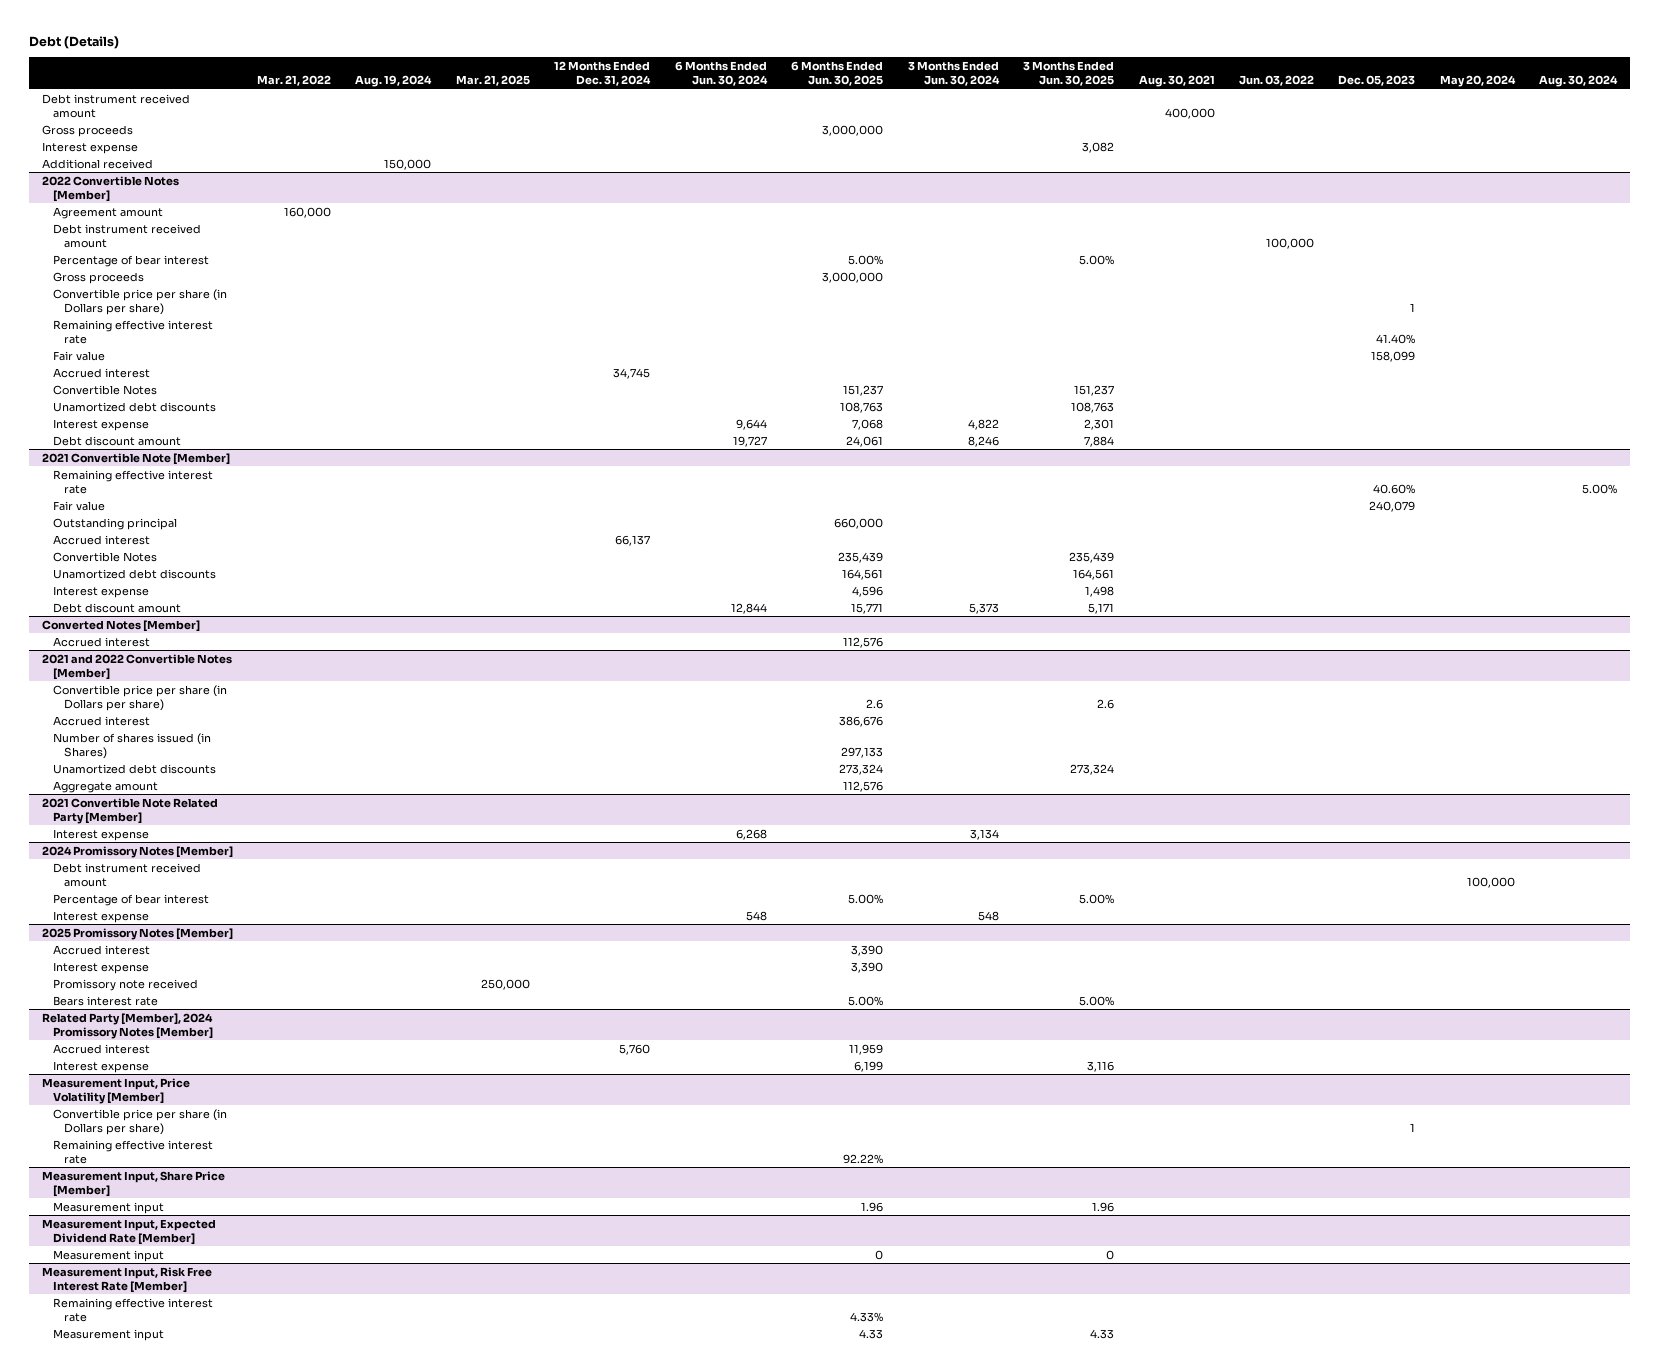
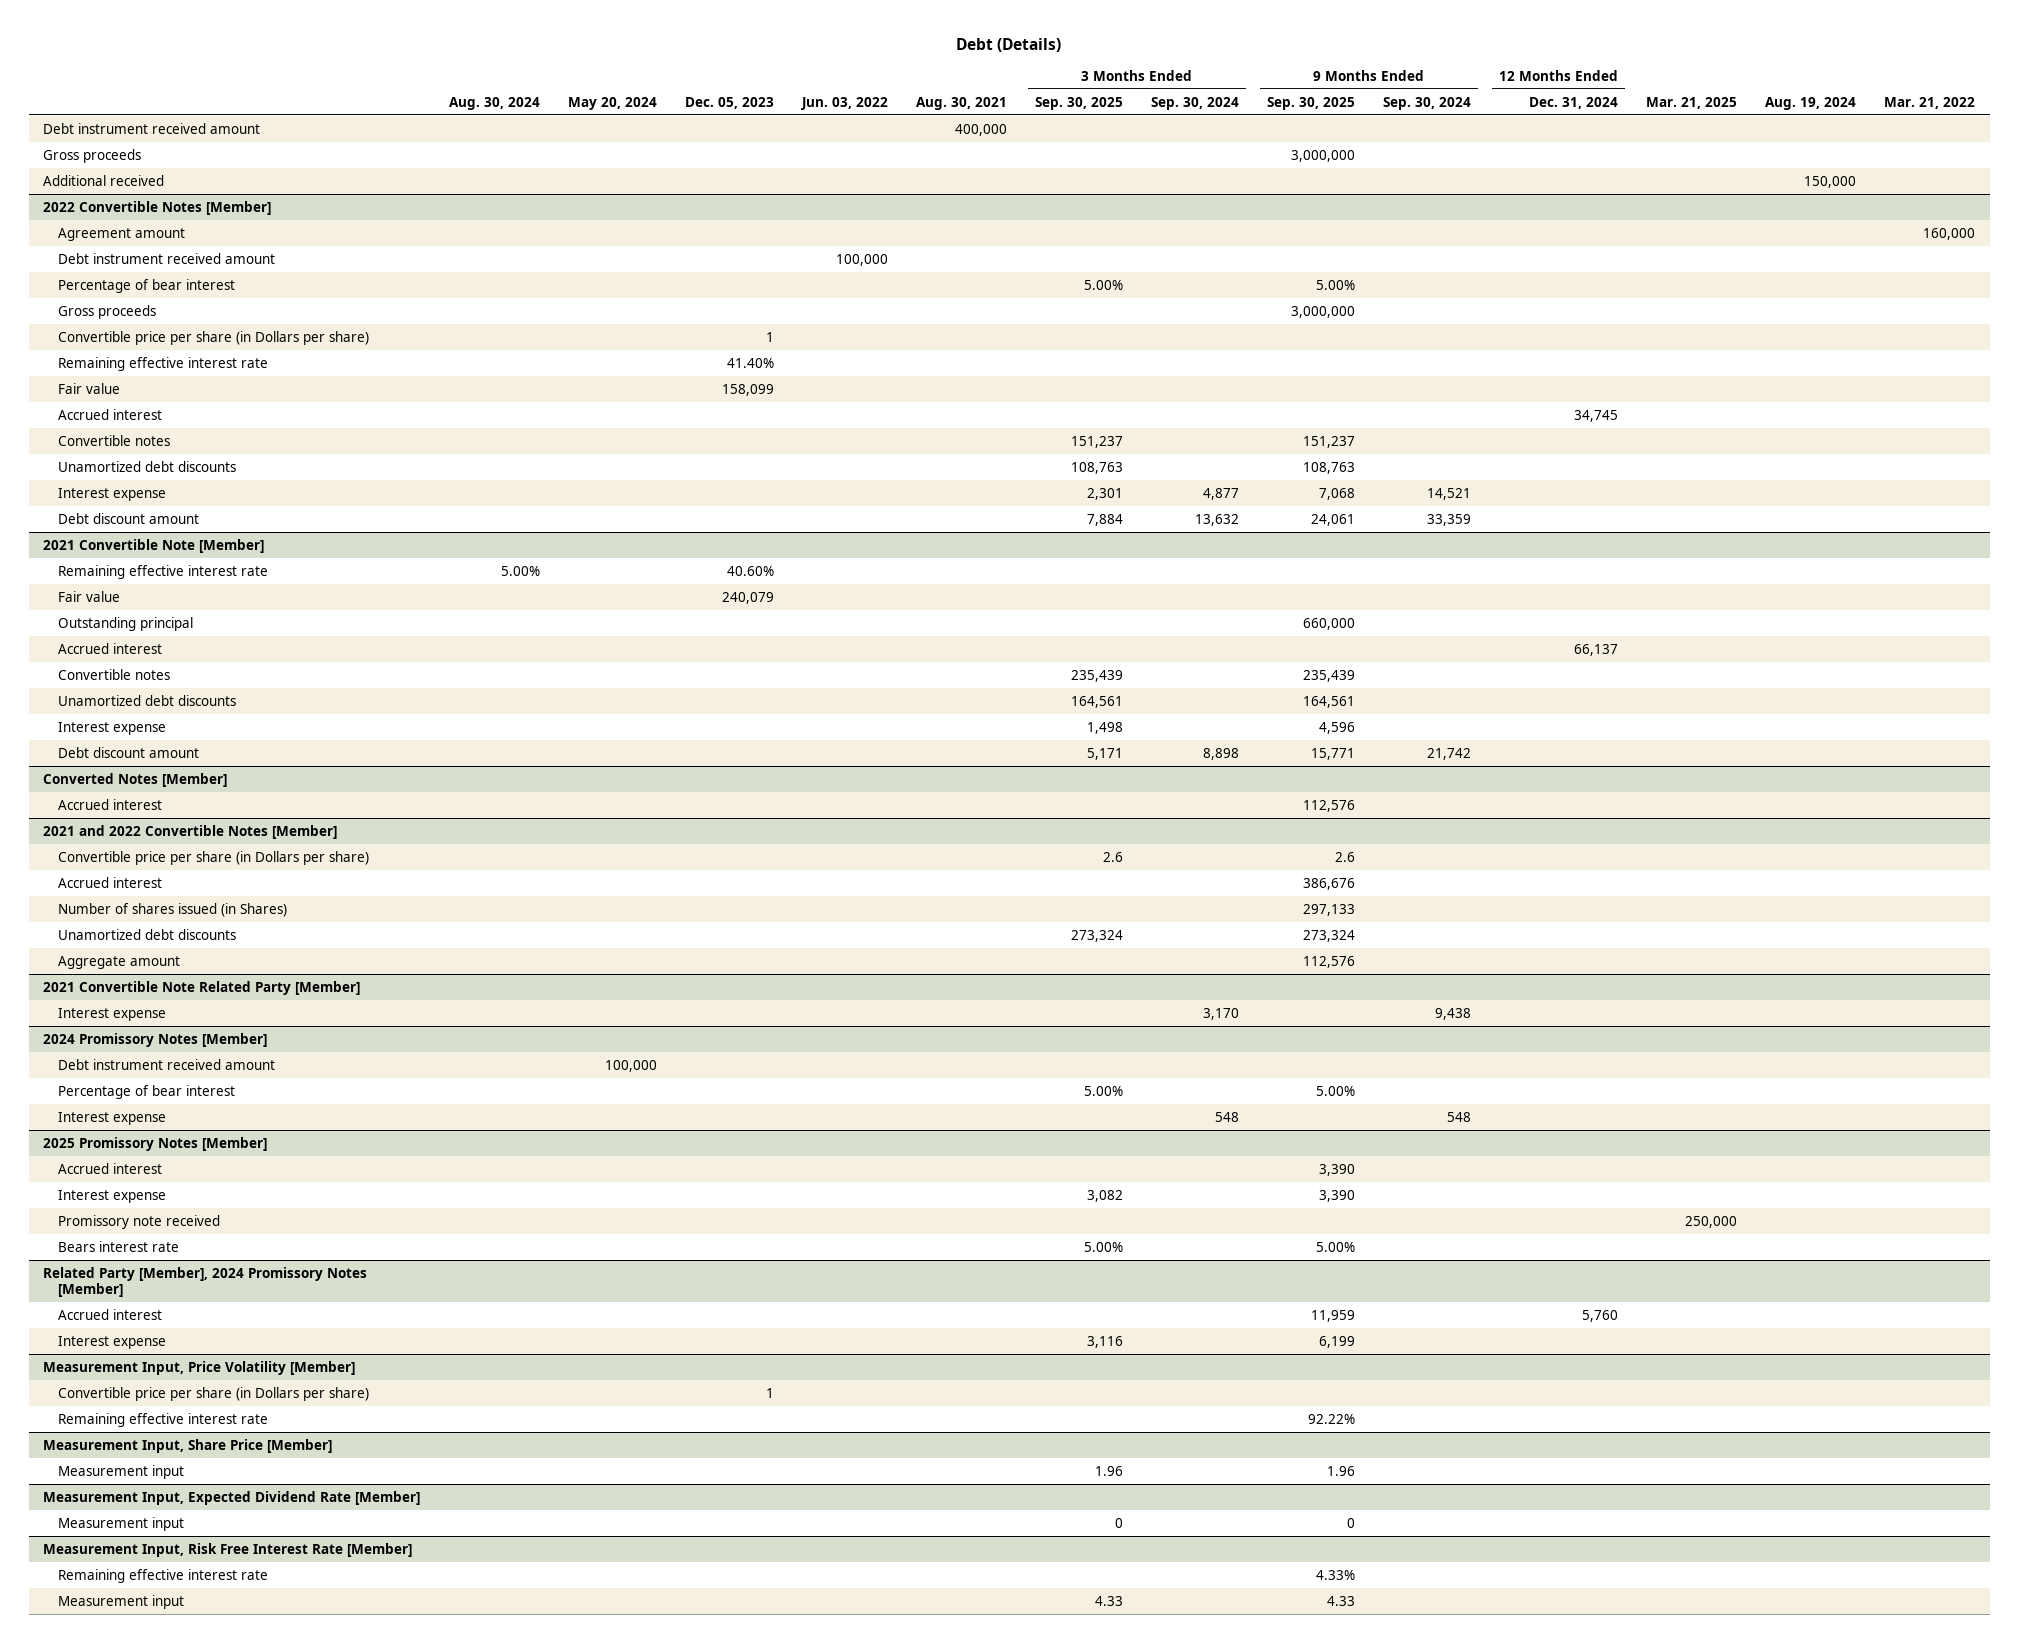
- | Mar. 21, 2022 | Aug. 19, 2024 | Mar. 21, 2025 | 12 Months Ended Dec. 31, 2024 | 6 Months Ended Jun. 30, 2024 | 6 Months Ended Jun. 30, 2025 | 3 Months Ended Jun. 30, 2024 | 3 Months Ended Jun. 30, 2025 | Aug. 30, 2021 | Jun. 03, 2022 | Dec. 05, 2023 | May 20, 2024 | Aug. 30, 2024
+ | Aug. 30, 2024 | May 20, 2024 | Dec. 05, 2023 | Jun. 03, 2022 | Aug. 30, 2021 | 3 Months Ended Sep. 30, 2025 | 3 Months Ended Sep. 30, 2024 | 9 Months Ended Sep. 30, 2025 | 9 Months Ended Sep. 30, 2024 | 12 Months Ended Dec. 31, 2024 | Mar. 21, 2025 | Aug. 19, 2024 | Mar. 21, 2022
- Interest expense | | | | | | | | 3,082 | | | | |
@ 2022 Convertible Notes [Member]
- Convertible Notes | | | | | | 151,237 | | 151,237 | | | | |
+ Convertible notes | | | | | | 151,237 | | 151,237 | | | | |
@ 2021 Convertible Note [Member]
- Convertible Notes | | | | | | 235,439 | | 235,439 | | | | |
+ Convertible notes | | | | | | 235,439 | | 235,439 | | | | |

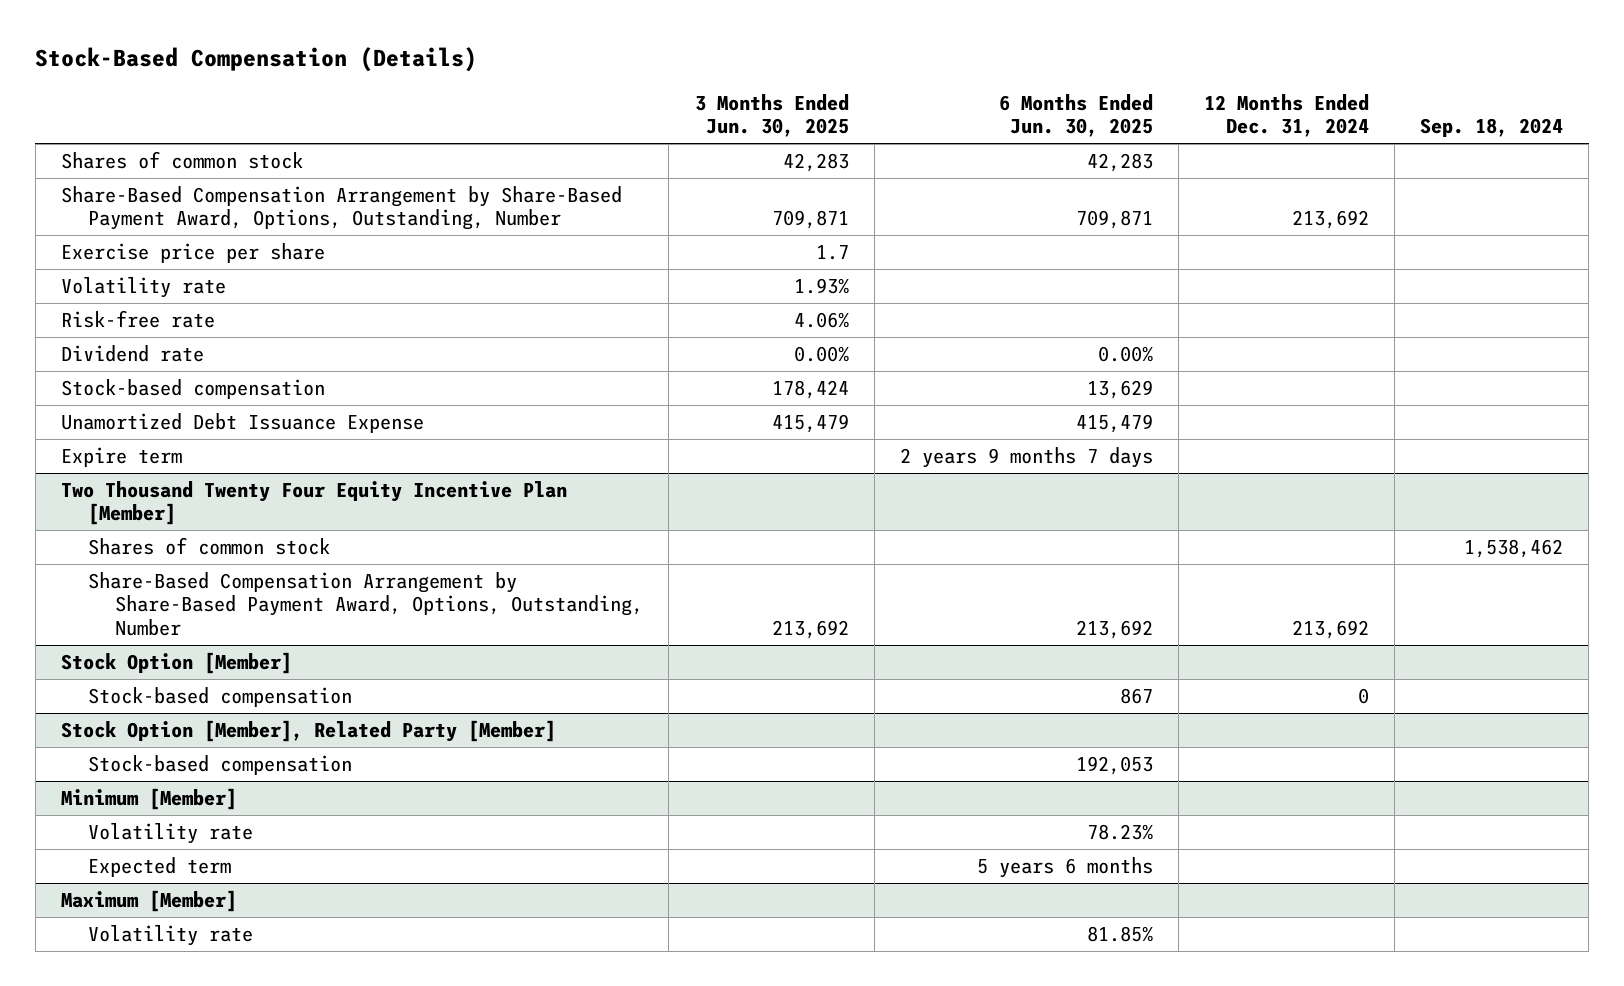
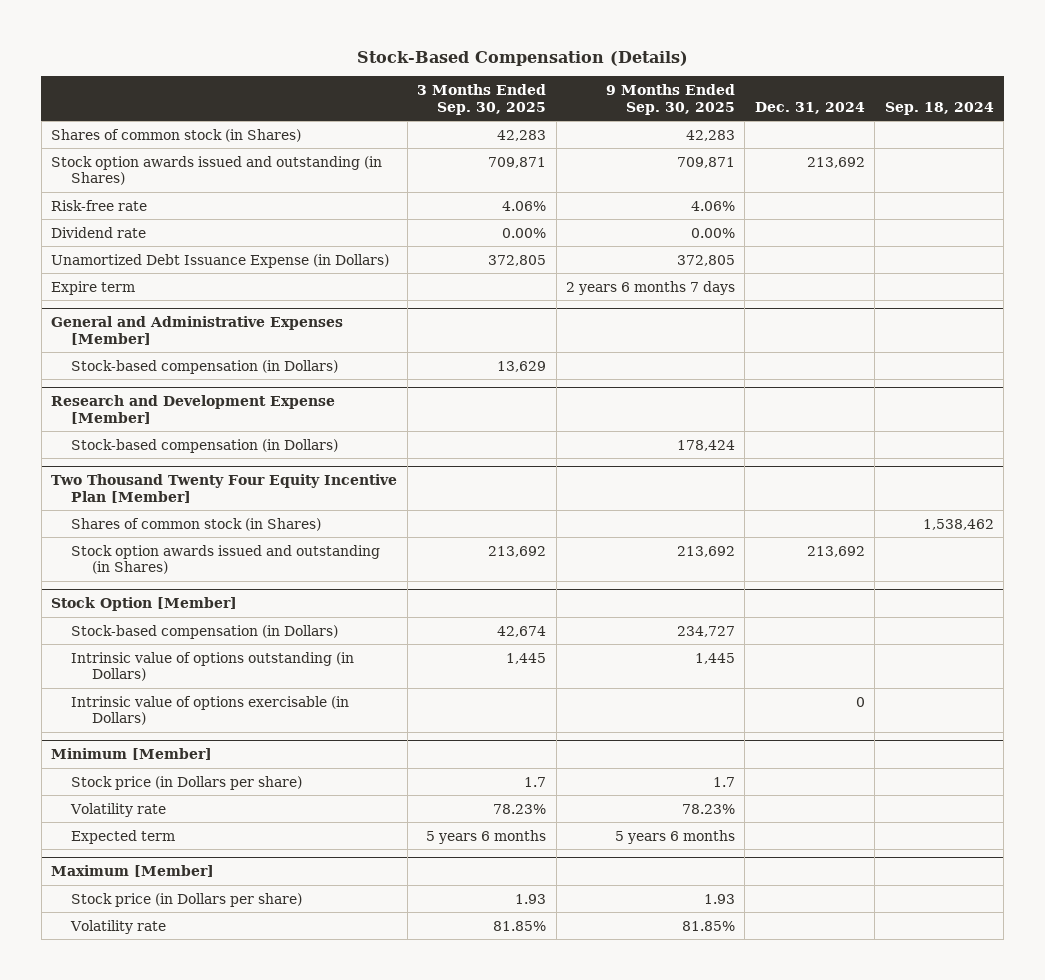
- | 3 Months Ended Jun. 30, 2025 | 6 Months Ended Jun. 30, 2025 | 12 Months Ended Dec. 31, 2024 | Sep. 18, 2024
+ | 3 Months Ended Sep. 30, 2025 | 9 Months Ended Sep. 30, 2025 | Dec. 31, 2024 | Sep. 18, 2024
- Shares of common stock | 42,283 | 42,283 | |
- Share-Based Compensation Arrangement by Share-Based Payment Award, Options, Outstanding, Number | 709,871 | 709,871 | 213,692 |
- Exercise price per share | 1.7 | | |
- Volatility rate | 1.93% | | |
+ Shares of common stock (in Shares) | 42,283 | 42,283 | |
+ Stock option awards issued and outstanding (in Shares) | 709,871 | 709,871 | 213,692 |
- Stock-based compensation | 178,424 | 13,629 | |
- Unamortized Debt Issuance Expense | 415,479 | 415,479 | |
+ Unamortized Debt Issuance Expense (in Dollars) | 372,805 | 372,805 | |
+ General and Administrative Expenses [Member]
+ Stock-based compensation (in Dollars) | 13,629 | | |
+ Research and Development Expense [Member]
+ Stock-based compensation (in Dollars) | | 178,424 | |
@ Two Thousand Twenty Four Equity Incentive Plan [Member]
- Shares of common stock | | | | 1,538,462
- Share-Based Compensation Arrangement by Share-Based Payment Award, Options, Outstanding, Number | 213,692 | 213,692 | 213,692 |
+ Shares of common stock (in Shares) | | | | 1,538,462
+ Stock option awards issued and outstanding (in Shares) | 213,692 | 213,692 | 213,692 |
@ Stock Option [Member]
- Stock-based compensation | | 867 | 0 |
- Stock Option [Member], Related Party [Member]
- Stock-based compensation | | 192,053 | |
@ Stock Option [Member]
+ Stock-based compensation (in Dollars) | 42,674 | 234,727 | |
+ Intrinsic value of options outstanding (in Dollars) | 1,445 | 1,445 | |
+ Intrinsic value of options exercisable (in Dollars) | | | 0 |
@ Minimum [Member]
+ Stock price (in Dollars per share) | 1.7 | 1.7 | |
@ Maximum [Member]
+ Stock price (in Dollars per share) | 1.93 | 1.93 | |

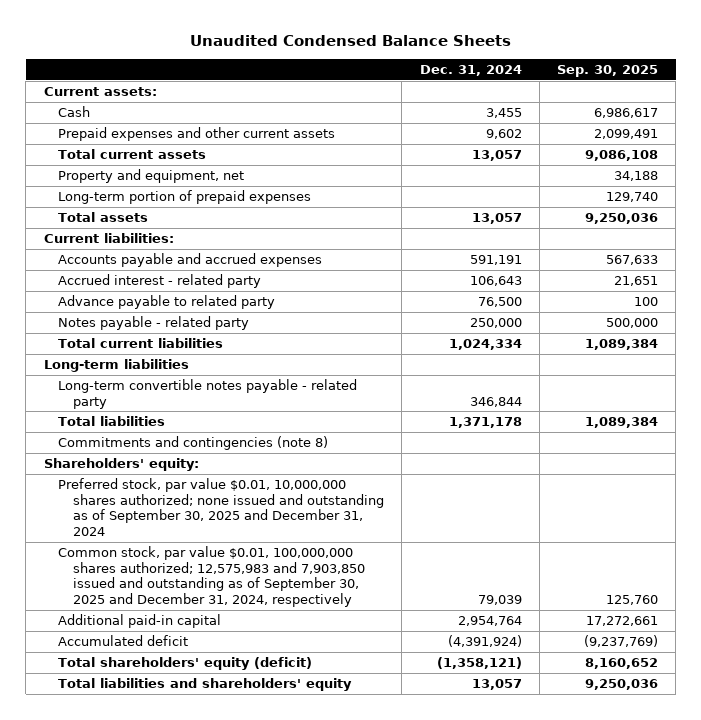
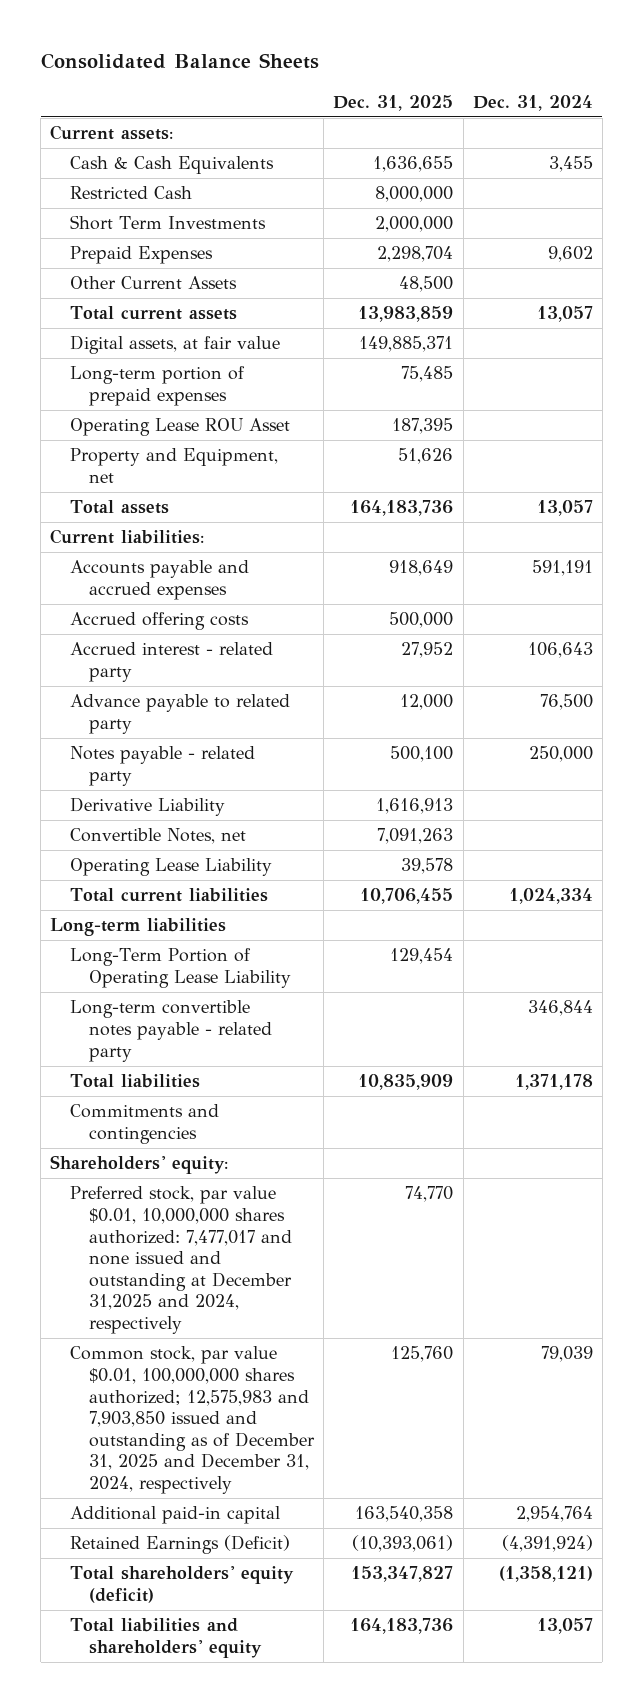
- Unaudited Condensed Balance Sheets
+ Consolidated Balance Sheets
- | Dec. 31, 2024 | Sep. 30, 2025
+ | Dec. 31, 2025 | Dec. 31, 2024
- Cash | 3,455 | 6,986,617
- Prepaid expenses and other current assets | 9,602 | 2,099,491
+ Cash & Cash Equivalents | 1,636,655 | 3,455
+ Restricted Cash | 8,000,000 |
+ Short Term Investments | 2,000,000 |
+ Prepaid Expenses | 2,298,704 | 9,602
+ Other Current Assets | 48,500 |
- Property and equipment, net | | 34,188
+ Digital assets, at fair value | 149,885,371 |
+ Operating Lease ROU Asset | 187,395 |
+ Property and Equipment, net | 51,626 |
+ Accrued offering costs | 500,000 |
+ Derivative Liability | 1,616,913 |
+ Convertible Notes, net | 7,091,263 |
+ Operating Lease Liability | 39,578 |
+ Long-Term Portion of Operating Lease Liability | 129,454 |
- Commitments and contingencies (note 8)
+ Commitments and contingencies
- Preferred stock, par value $0.01, 10,000,000 shares authorized; none issued and outstanding as of September 30, 2025 and December 31, 2024
- Common stock, par value $0.01, 100,000,000 shares authorized; 12,575,983 and 7,903,850 issued and outstanding as of September 30, 2025 and December 31, 2024, respectively | 79,039 | 125,760
+ Preferred stock, par value $0.01, 10,000,000 shares authorized: 7,477,017 and none issued and outstanding at December 31,2025 and 2024, respectively | 74,770 |
+ Common stock, par value $0.01, 100,000,000 shares authorized; 12,575,983 and 7,903,850 issued and outstanding as of December 31, 2025 and December 31, 2024, respectively | 125,760 | 79,039
- Accumulated deficit | (4,391,924) | (9,237,769)
+ Retained Earnings (Deficit) | (10,393,061) | (4,391,924)

